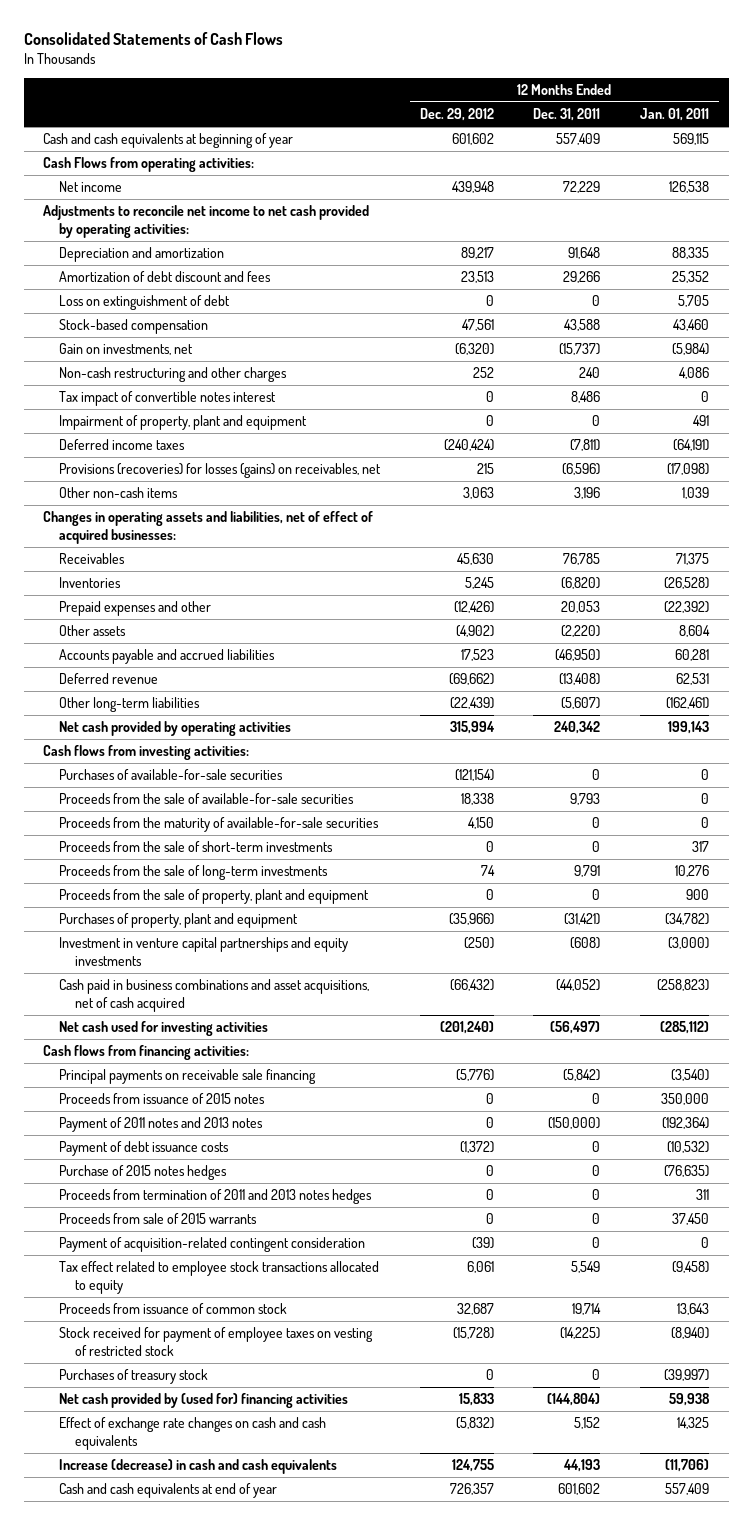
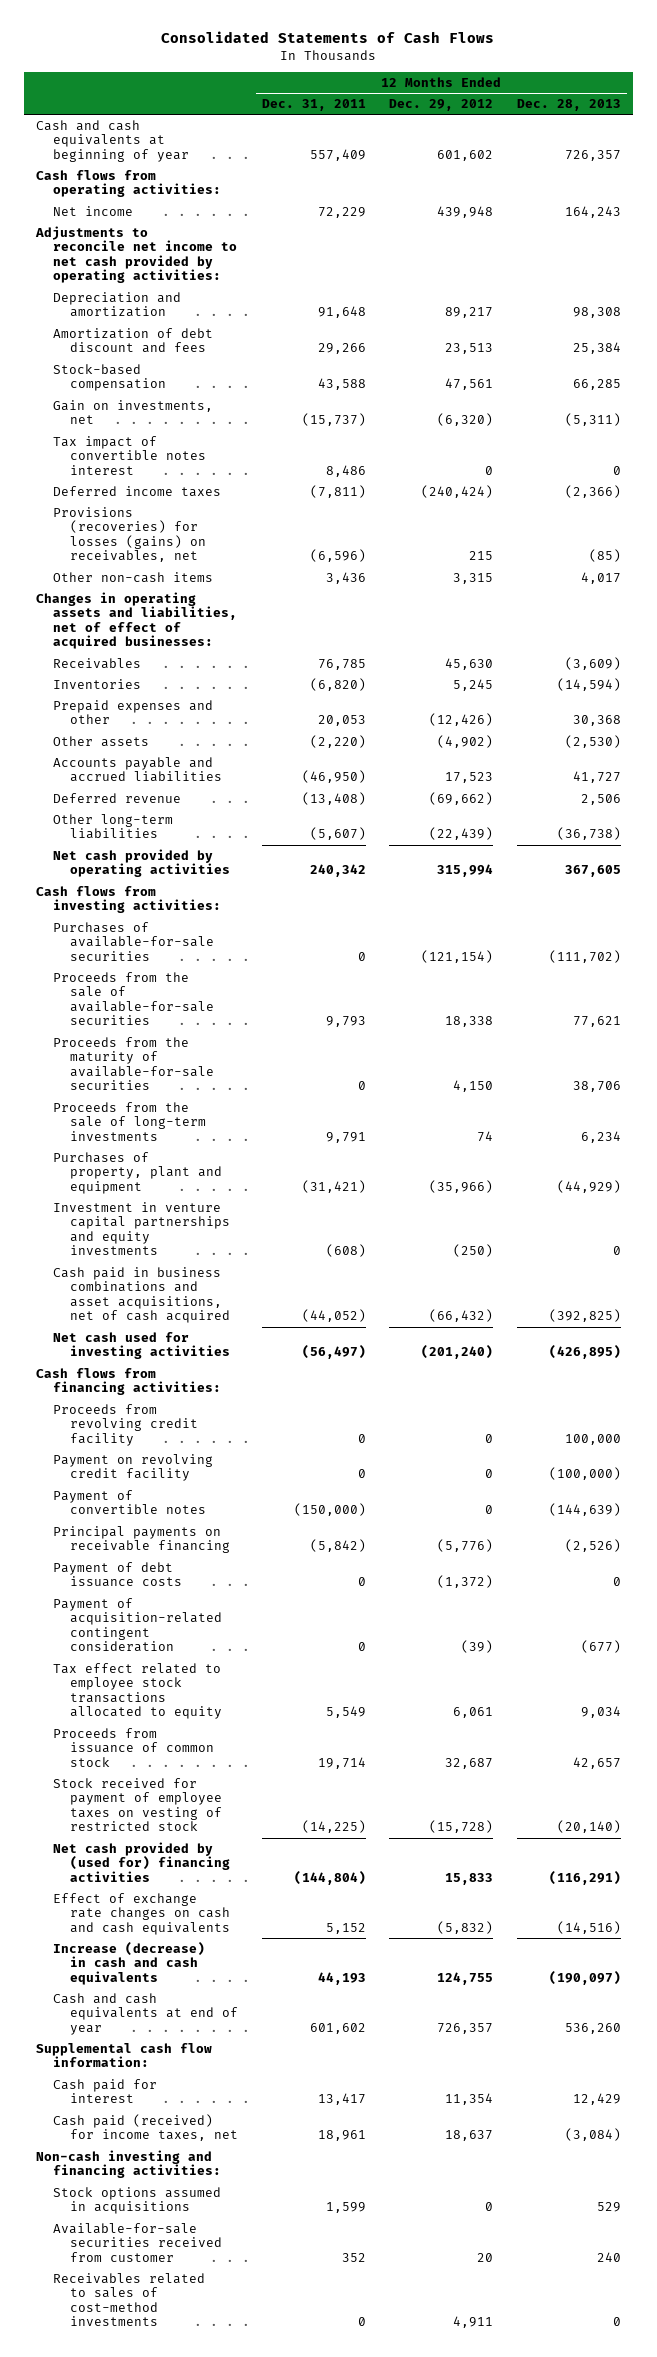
- | 12 Months Ended Dec. 29, 2012 | 12 Months Ended Dec. 31, 2011 | 12 Months Ended Jan. 01, 2011
+ | 12 Months Ended Dec. 31, 2011 | 12 Months Ended Dec. 29, 2012 | 12 Months Ended Dec. 28, 2013
- Cash Flows from operating activities:
+ Cash flows from operating activities:
- Loss on extinguishment of debt | 0 | 0 | 5,705
- Non-cash restructuring and other charges | 252 | 240 | 4,086
- Impairment of property, plant and equipment | 0 | 0 | 491
- Other non-cash items | 3,063 | 3,196 | 1,039
+ Other non-cash items | 3,436 | 3,315 | 4,017
- Proceeds from the sale of short-term investments | 0 | 0 | 317
- Proceeds from the sale of property, plant and equipment | 0 | 0 | 900
- Principal payments on receivable sale financing | (5,776) | (5,842) | (3,540)
- Proceeds from issuance of 2015 notes | 0 | 0 | 350,000
- Payment of 2011 notes and 2013 notes | 0 | (150,000) | (192,364)
+ Proceeds from revolving credit facility | 0 | 0 | 100,000
+ Payment on revolving credit facility | 0 | 0 | (100,000)
+ Payment of convertible notes | (150,000) | 0 | (144,639)
+ Principal payments on receivable financing | (5,842) | (5,776) | (2,526)
- Purchase of 2015 notes hedges | 0 | 0 | (76,635)
- Proceeds from termination of 2011 and 2013 notes hedges | 0 | 0 | 311
- Proceeds from sale of 2015 warrants | 0 | 0 | 37,450
- Purchases of treasury stock | 0 | 0 | (39,997)
+ Supplemental cash flow information:
+ Cash paid for interest | 13,417 | 11,354 | 12,429
+ Cash paid (received) for income taxes, net | 18,961 | 18,637 | (3,084)
+ Non-cash investing and financing activities:
+ Stock options assumed in acquisitions | 1,599 | 0 | 529
+ Available-for-sale securities received from customer | 352 | 20 | 240
+ Receivables related to sales of cost-method investments | 0 | 4,911 | 0

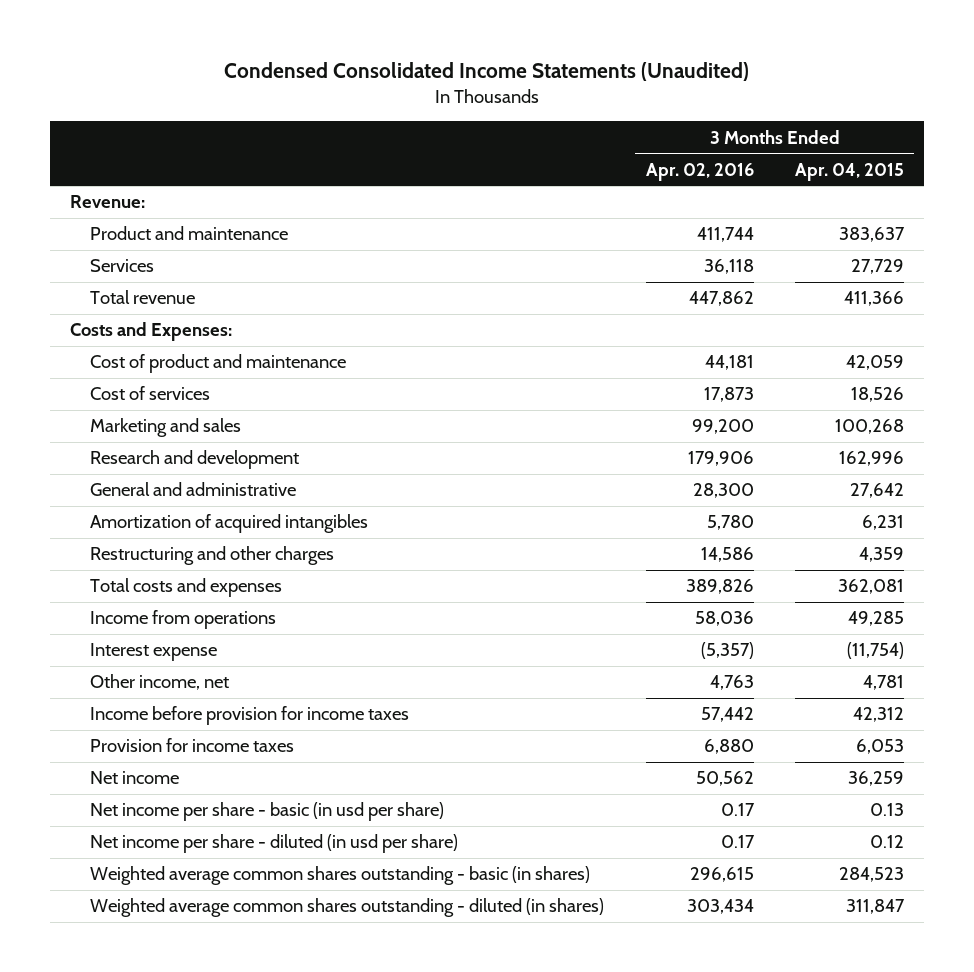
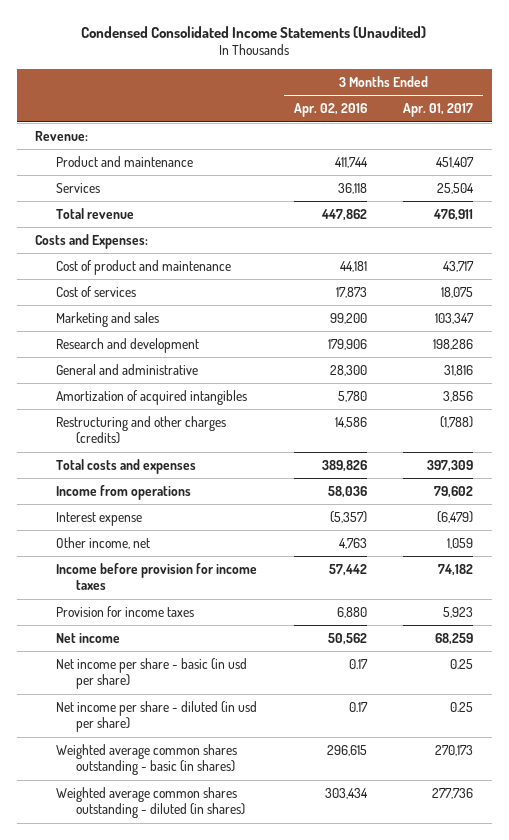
- | 3 Months Ended Apr. 02, 2016 | 3 Months Ended Apr. 04, 2015
+ | 3 Months Ended Apr. 02, 2016 | 3 Months Ended Apr. 01, 2017
- Restructuring and other charges | 14,586 | 4,359
+ Restructuring and other charges (credits) | 14,586 | (1,788)

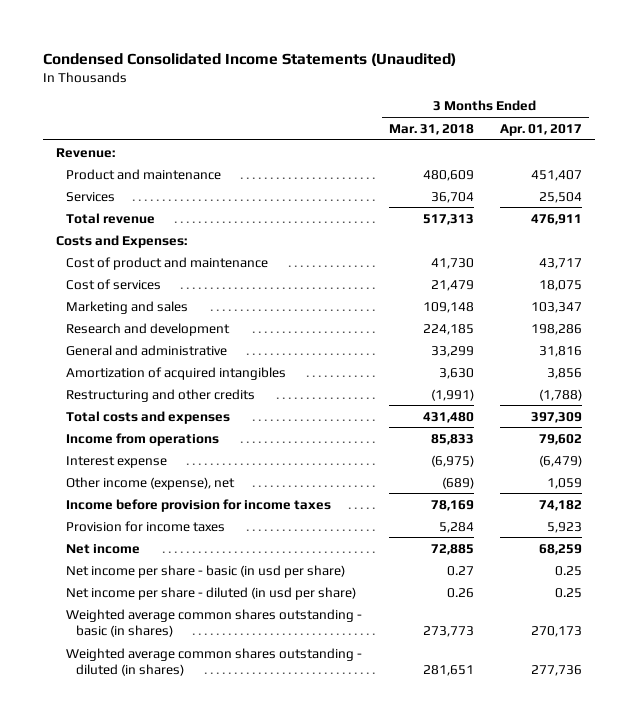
- | 3 Months Ended Apr. 02, 2016 | 3 Months Ended Apr. 01, 2017
+ | 3 Months Ended Mar. 31, 2018 | 3 Months Ended Apr. 01, 2017
- Restructuring and other charges (credits) | 14,586 | (1,788)
+ Restructuring and other credits | (1,991) | (1,788)
- Other income, net | 4,763 | 1,059
+ Other income (expense), net | (689) | 1,059

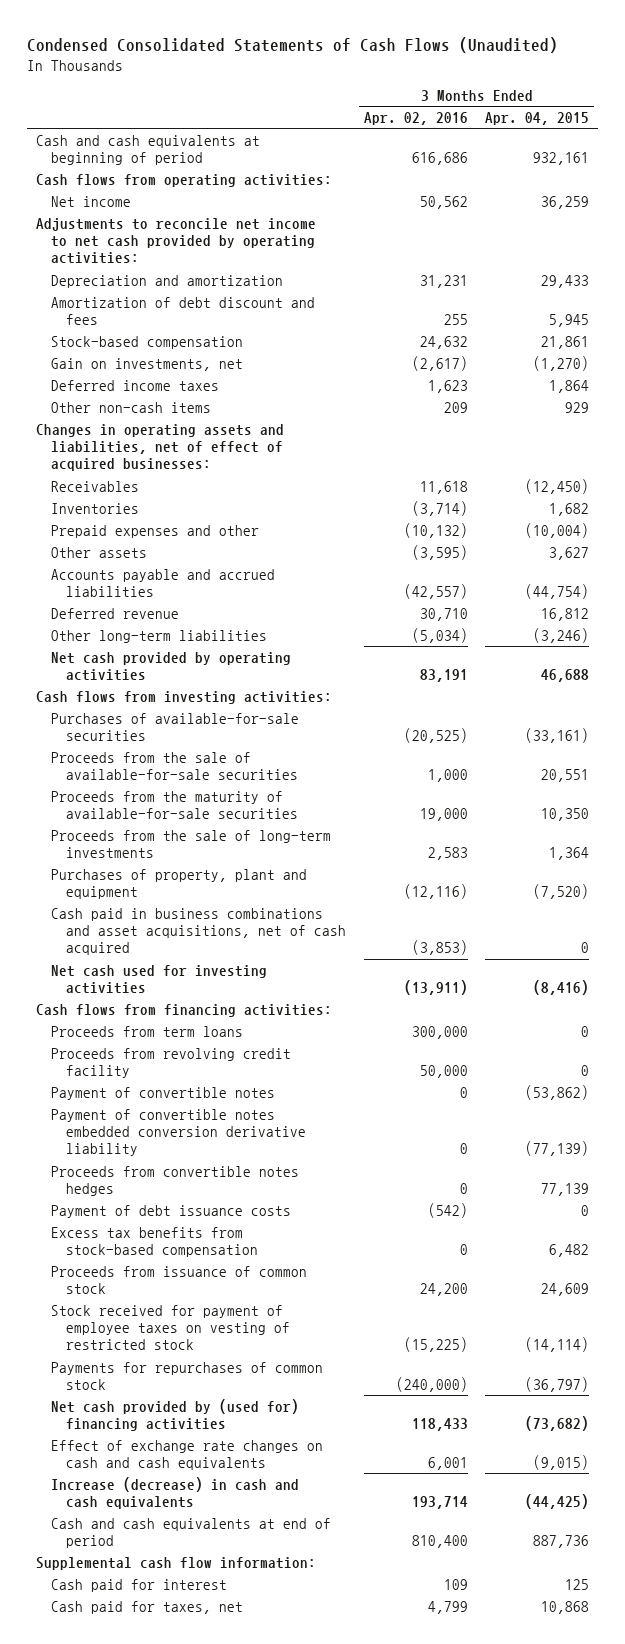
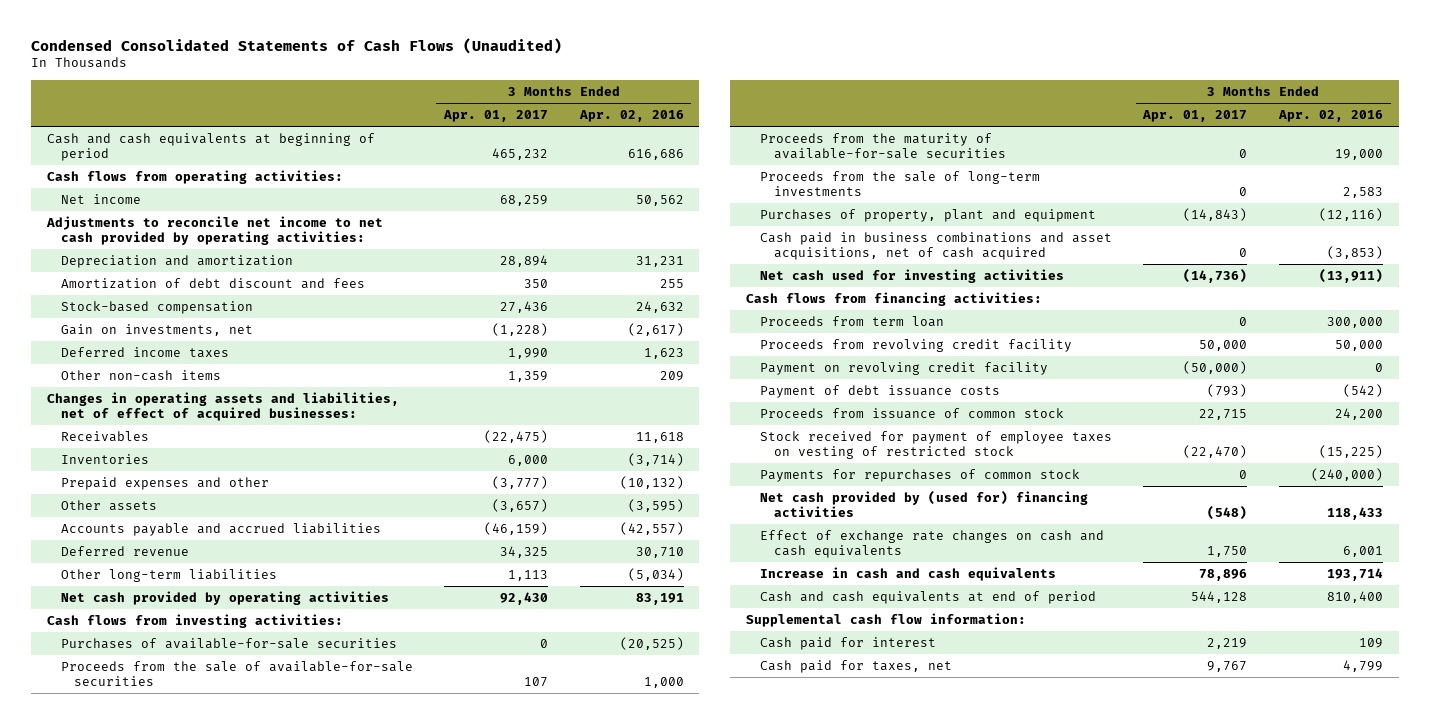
- | 3 Months Ended Apr. 02, 2016 | 3 Months Ended Apr. 04, 2015
+ | 3 Months Ended Apr. 01, 2017 | 3 Months Ended Apr. 02, 2016
- Proceeds from term loans | 300,000 | 0
+ Proceeds from term loan | 0 | 300,000
- Payment of convertible notes | 0 | (53,862)
- Payment of convertible notes embedded conversion derivative liability | 0 | (77,139)
- Proceeds from convertible notes hedges | 0 | 77,139
+ Payment on revolving credit facility | (50,000) | 0
- Excess tax benefits from stock-based compensation | 0 | 6,482
- Increase (decrease) in cash and cash equivalents | 193,714 | (44,425)
+ Increase in cash and cash equivalents | 78,896 | 193,714

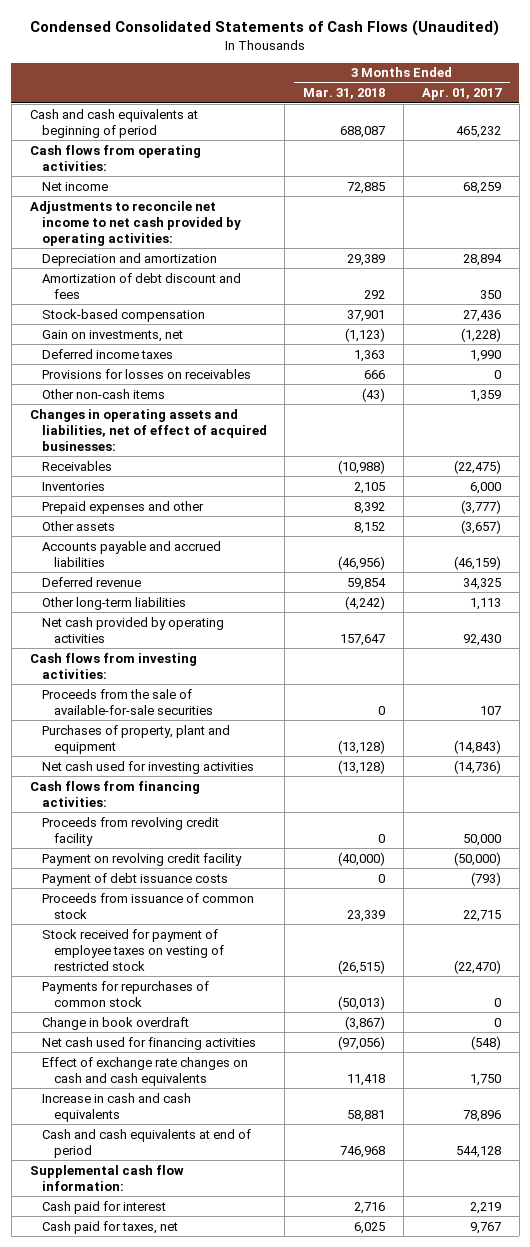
- | 3 Months Ended Apr. 01, 2017 | 3 Months Ended Apr. 02, 2016
+ | 3 Months Ended Mar. 31, 2018 | 3 Months Ended Apr. 01, 2017
+ Provisions for losses on receivables | 666 | 0
- Purchases of available-for-sale securities | 0 | (20,525)
- Proceeds from the maturity of available-for-sale securities | 0 | 19,000
- Proceeds from the sale of long-term investments | 0 | 2,583
- Cash paid in business combinations and asset acquisitions, net of cash acquired | 0 | (3,853)
- Proceeds from term loan | 0 | 300,000
- Net cash provided by (used for) financing activities | (548) | 118,433
+ Change in book overdraft | (3,867) | 0
+ Net cash used for financing activities | (97,056) | (548)

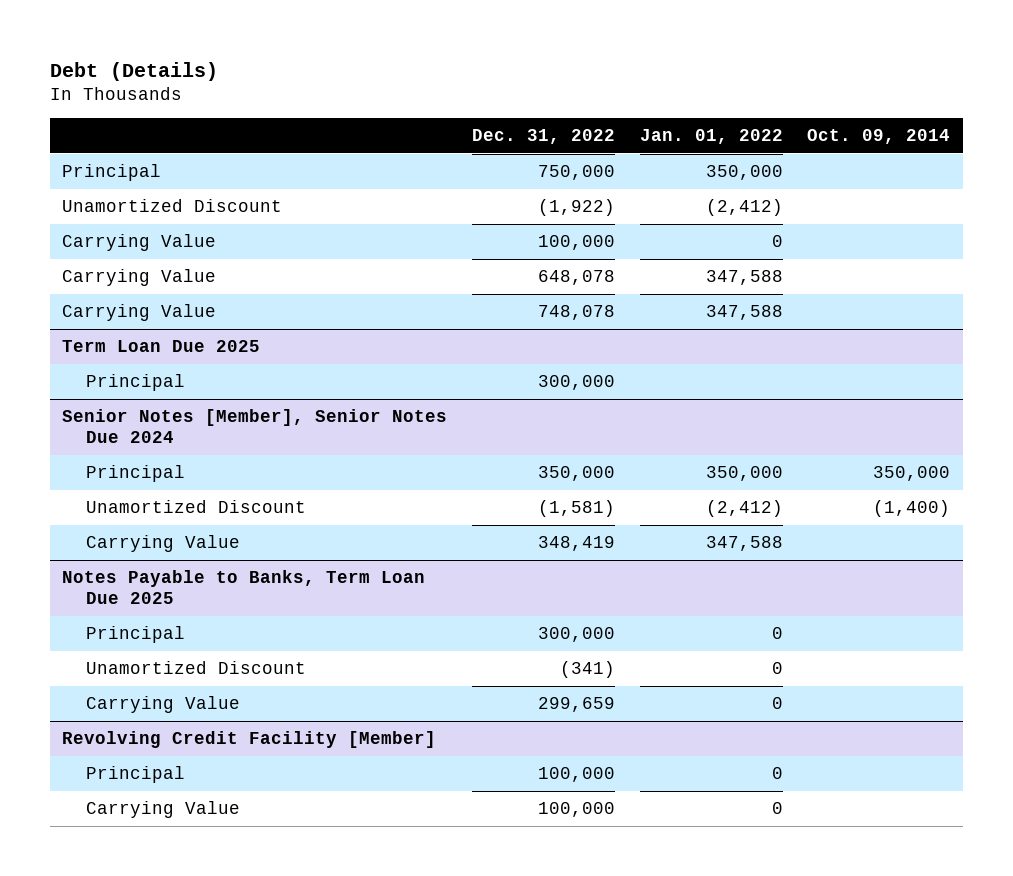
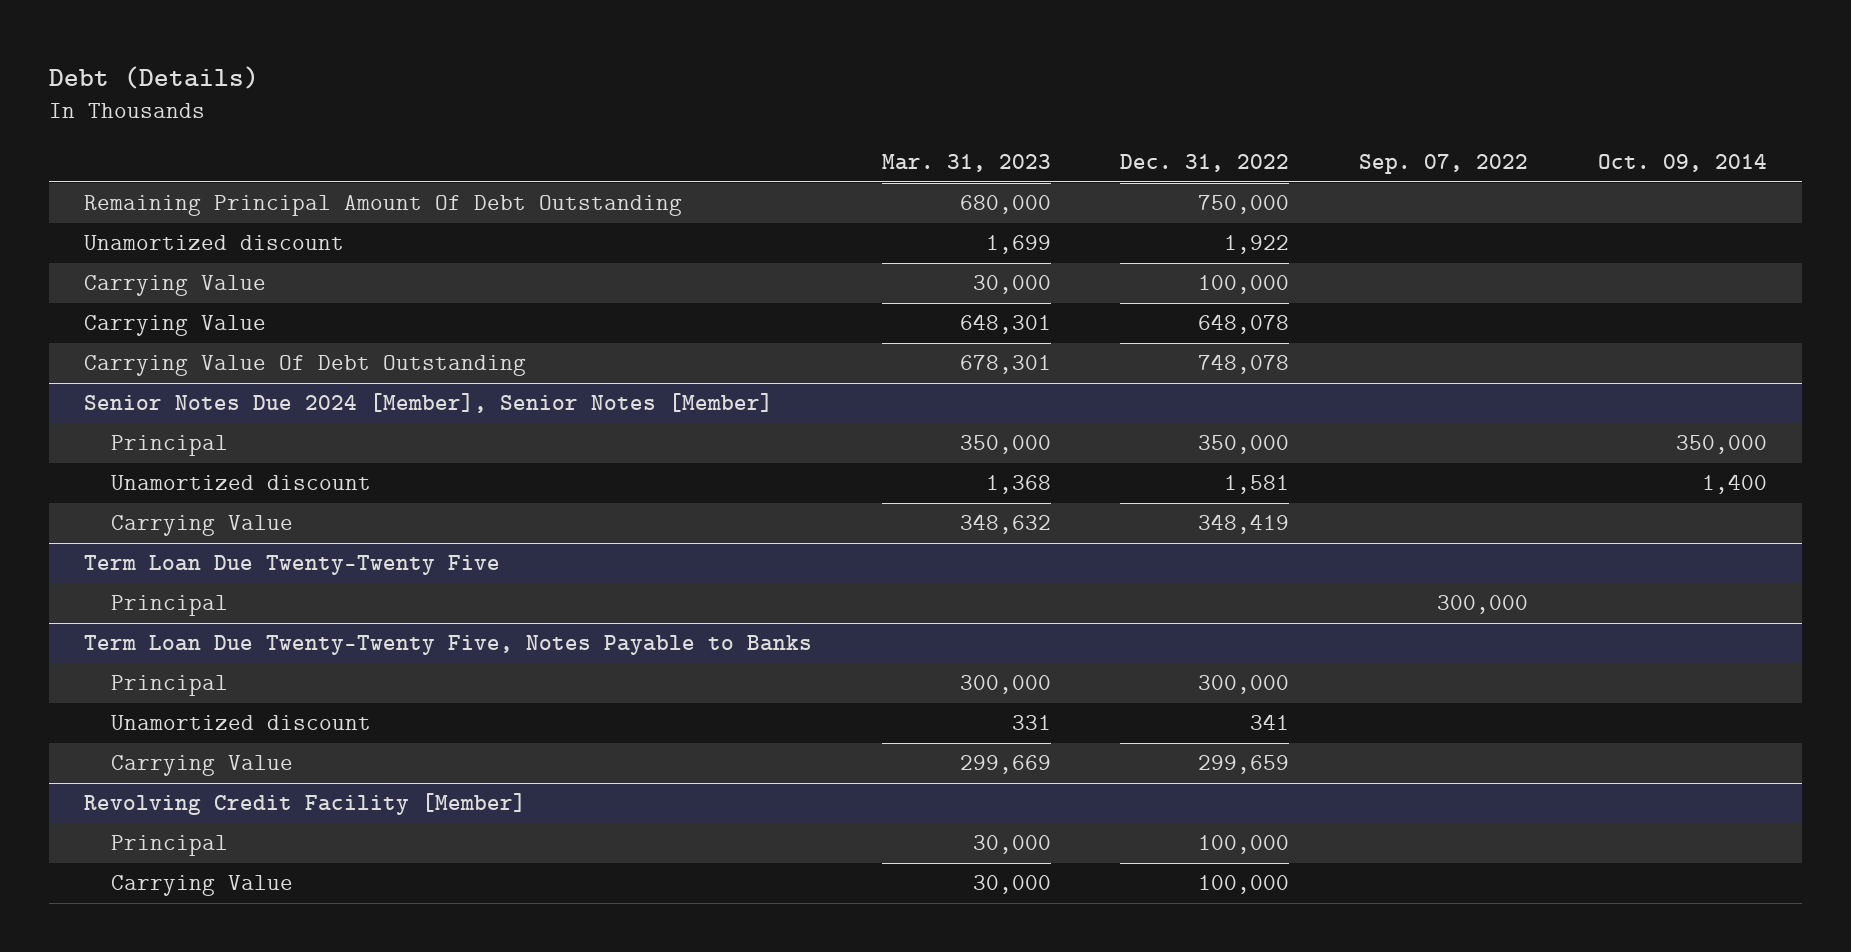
- | Dec. 31, 2022 | Jan. 01, 2022 | Oct. 09, 2014
+ | Mar. 31, 2023 | Dec. 31, 2022 | Sep. 07, 2022 | Oct. 09, 2014
- Principal | 750,000 | 350,000 |
- Unamortized Discount | (1,922) | (2,412) |
+ Remaining Principal Amount Of Debt Outstanding | 680,000 | 750,000 | |
+ Unamortized discount | 1,699 | 1,922 | |
- Carrying Value | 748,078 | 347,588 |
- Term Loan Due 2025
- Principal | 300,000 | |
- Senior Notes [Member], Senior Notes Due 2024
+ Carrying Value Of Debt Outstanding | 678,301 | 748,078 | |
+ Senior Notes Due 2024 [Member], Senior Notes [Member]
- Unamortized Discount | (1,581) | (2,412) | (1,400)
+ Unamortized discount | 1,368 | 1,581 | | 1,400
- Notes Payable to Banks, Term Loan Due 2025
+ Term Loan Due Twenty-Twenty Five
+ Principal | | | 300,000 |
+ Term Loan Due Twenty-Twenty Five, Notes Payable to Banks
- Unamortized Discount | (341) | 0 |
+ Unamortized discount | 331 | 341 | |

